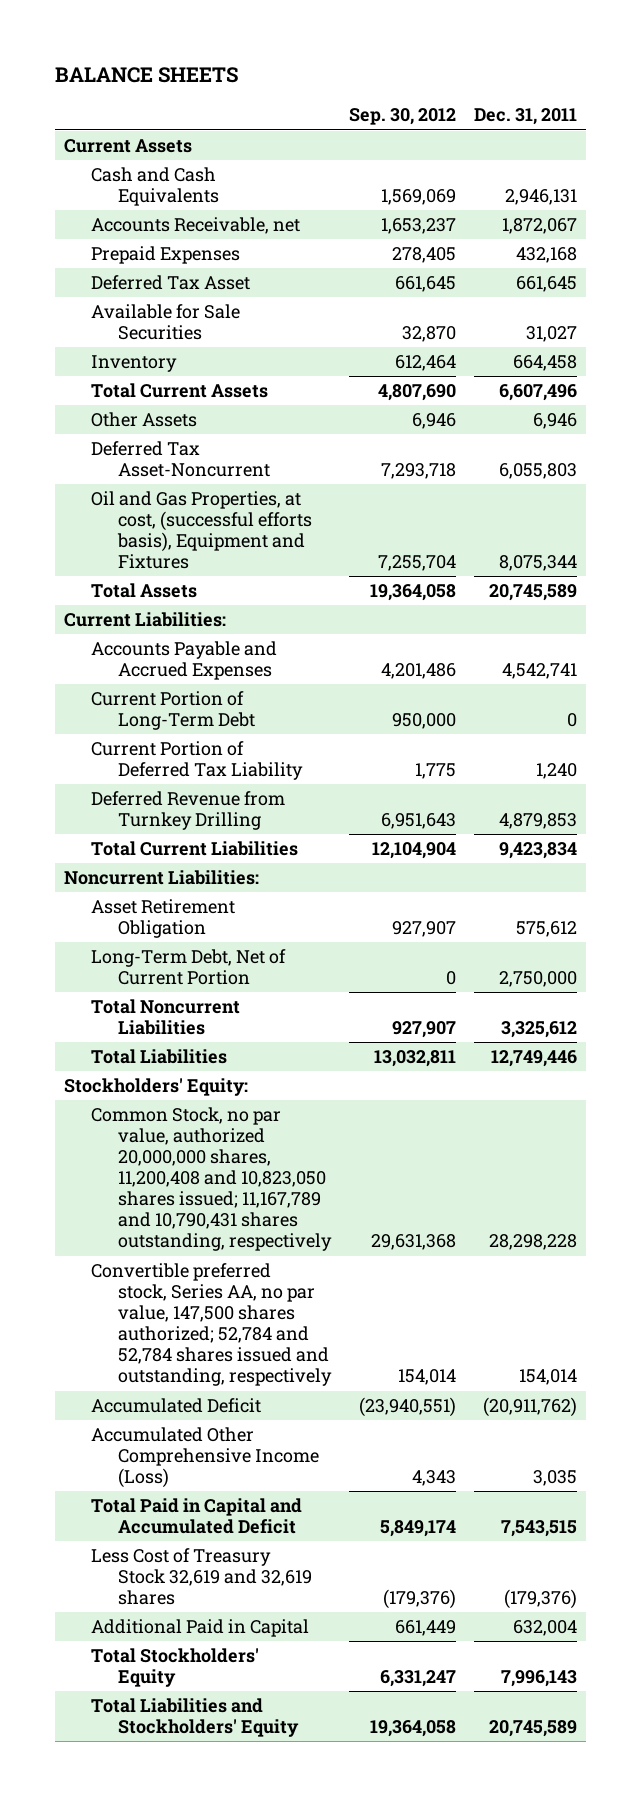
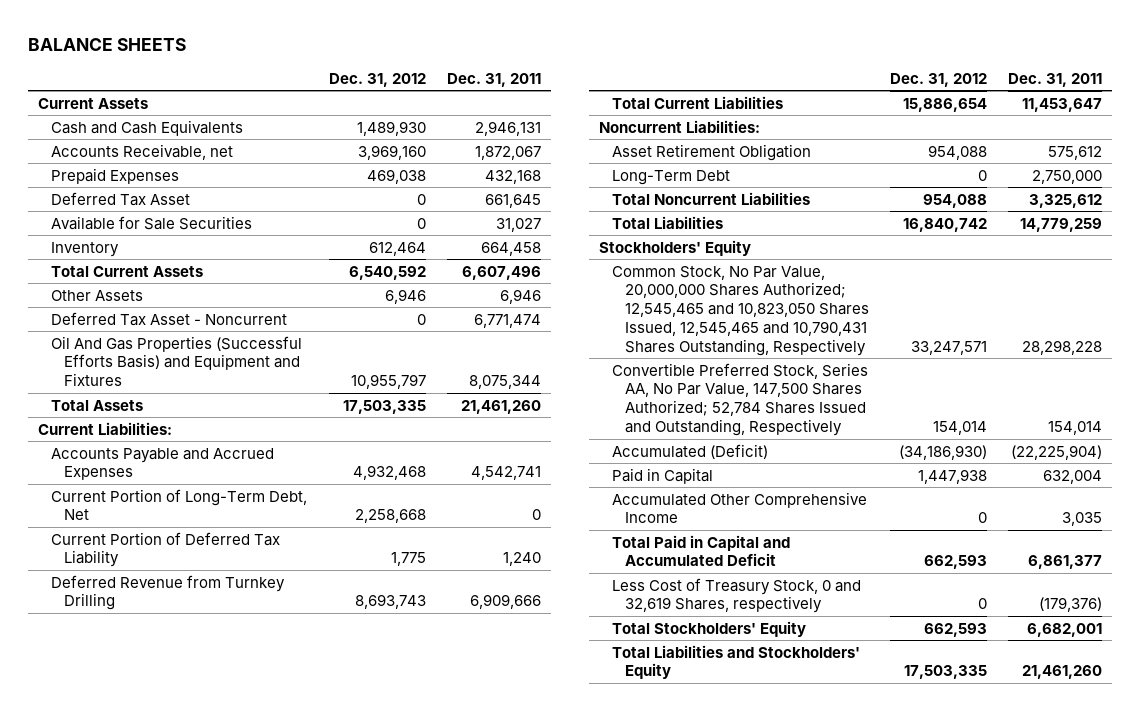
- | Sep. 30, 2012 | Dec. 31, 2011
+ | Dec. 31, 2012 | Dec. 31, 2011
- Deferred Tax Asset-Noncurrent | 7,293,718 | 6,055,803
- Oil and Gas Properties, at cost, (successful efforts basis), Equipment and Fixtures | 7,255,704 | 8,075,344
- Total Assets | 19,364,058 | 20,745,589
+ Deferred Tax Asset - Noncurrent | 0 | 6,771,474
+ Oil And Gas Properties (Successful Efforts Basis) and Equipment and Fixtures | 10,955,797 | 8,075,344
+ Total Assets | 17,503,335 | 21,461,260
- Current Portion of Long-Term Debt | 950,000 | 0
+ Current Portion of Long-Term Debt, Net | 2,258,668 | 0
- Deferred Revenue from Turnkey Drilling | 6,951,643 | 4,879,853
- Total Current Liabilities | 12,104,904 | 9,423,834
+ Deferred Revenue from Turnkey Drilling | 8,693,743 | 6,909,666
+ Total Current Liabilities | 15,886,654 | 11,453,647
- Long-Term Debt, Net of Current Portion | 0 | 2,750,000
+ Long-Term Debt | 0 | 2,750,000
- Total Liabilities | 13,032,811 | 12,749,446
- Stockholders' Equity:
- Common Stock, no par value, authorized 20,000,000 shares, 11,200,408 and 10,823,050 shares issued; 11,167,789 and 10,790,431 shares outstanding, respectively | 29,631,368 | 28,298,228
- Convertible preferred stock, Series AA, no par value, 147,500 shares authorized; 52,784 and 52,784 shares issued and outstanding, respectively | 154,014 | 154,014
- Accumulated Deficit | (23,940,551) | (20,911,762)
- Accumulated Other Comprehensive Income (Loss) | 4,343 | 3,035
- Total Paid in Capital and Accumulated Deficit | 5,849,174 | 7,543,515
- Less Cost of Treasury Stock 32,619 and 32,619 shares | (179,376) | (179,376)
- Additional Paid in Capital | 661,449 | 632,004
- Total Stockholders' Equity | 6,331,247 | 7,996,143
- Total Liabilities and Stockholders' Equity | 19,364,058 | 20,745,589
+ Total Liabilities | 16,840,742 | 14,779,259
+ Stockholders' Equity
+ Common Stock, No Par Value, 20,000,000 Shares Authorized; 12,545,465 and 10,823,050 Shares Issued, 12,545,465 and 10,790,431 Shares Outstanding, Respectively | 33,247,571 | 28,298,228
+ Convertible Preferred Stock, Series AA, No Par Value, 147,500 Shares Authorized; 52,784 Shares Issued and Outstanding, Respectively | 154,014 | 154,014
+ Accumulated (Deficit) | (34,186,930) | (22,225,904)
+ Paid in Capital | 1,447,938 | 632,004
+ Accumulated Other Comprehensive Income | 0 | 3,035
+ Total Paid in Capital and Accumulated Deficit | 662,593 | 6,861,377
+ Less Cost of Treasury Stock, 0 and 32,619 Shares, respectively | 0 | (179,376)
+ Total Stockholders' Equity | 662,593 | 6,682,001
+ Total Liabilities and Stockholders' Equity | 17,503,335 | 21,461,260

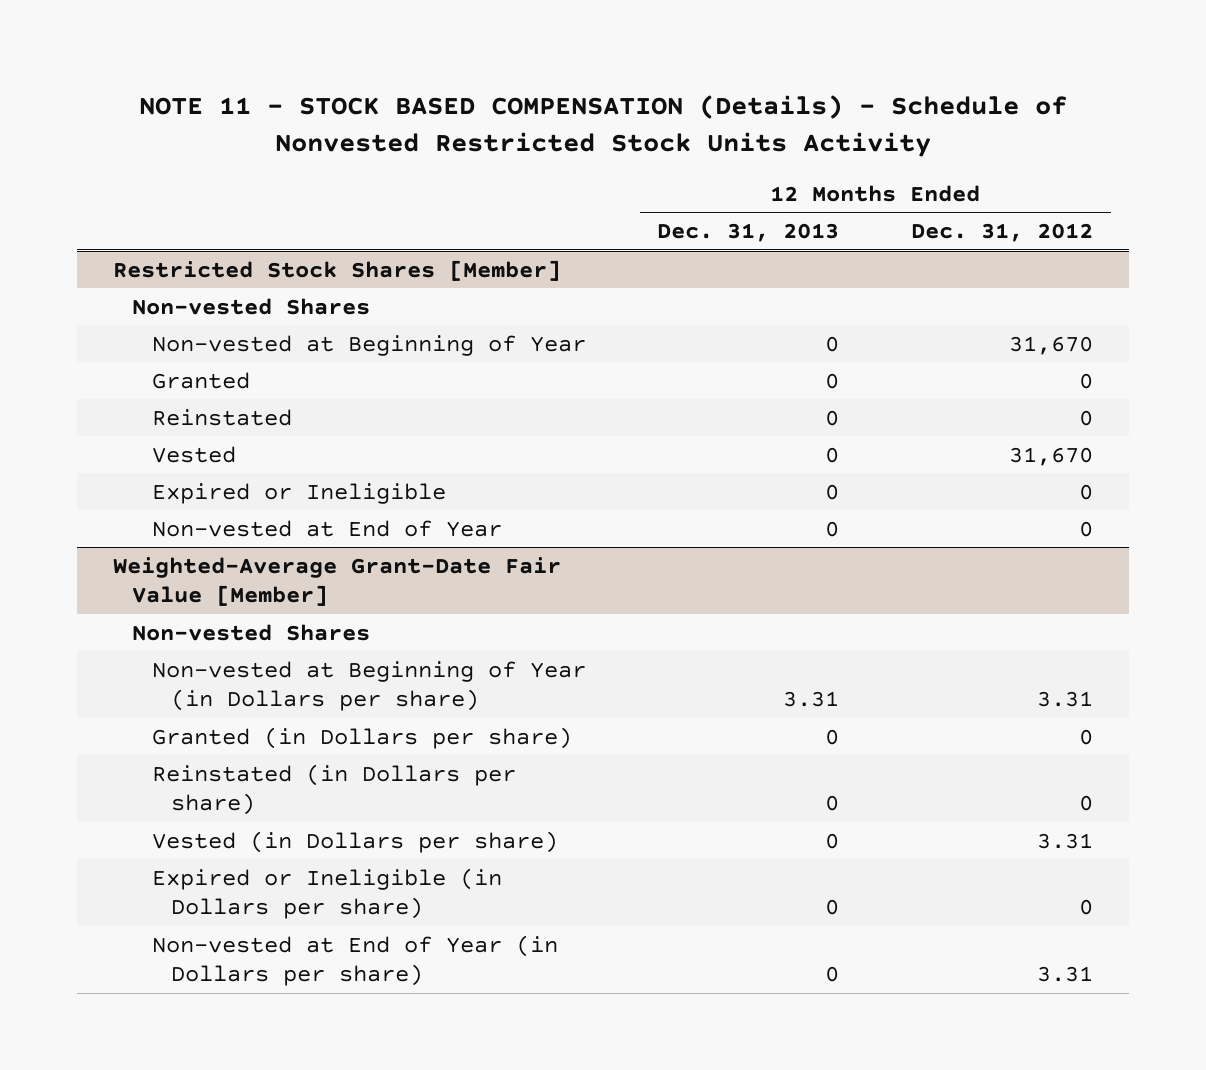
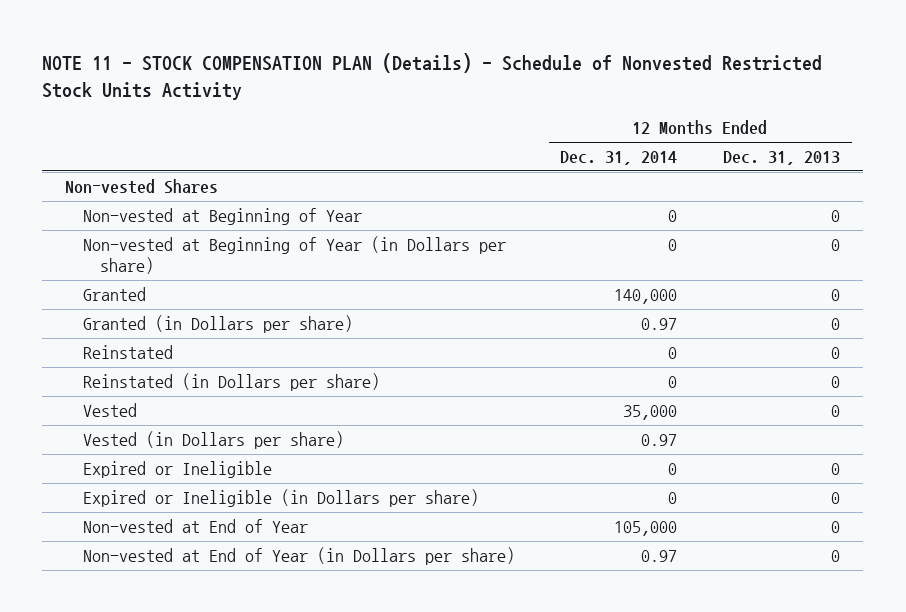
- NOTE 11 - STOCK BASED COMPENSATION (Details) - Schedule of Nonvested Restricted Stock Units Activity
+ NOTE 11 - STOCK COMPENSATION PLAN (Details) - Schedule of Nonvested Restricted Stock Units Activity
- | 12 Months Ended Dec. 31, 2013 | 12 Months Ended Dec. 31, 2012
+ | 12 Months Ended Dec. 31, 2014 | 12 Months Ended Dec. 31, 2013
- Restricted Stock Shares [Member]
+ Non-vested at Beginning of Year (in Dollars per share) | 0 | 0
+ Granted (in Dollars per share) | 0.97 | 0
+ Reinstated (in Dollars per share) | 0 | 0
+ Vested (in Dollars per share) | 0.97 |
- Non-vested at End of Year | 0 | 0
- Weighted-Average Grant-Date Fair Value [Member]
- Non-vested Shares
- Non-vested at Beginning of Year (in Dollars per share) | 3.31 | 3.31
- Granted (in Dollars per share) | 0 | 0
- Reinstated (in Dollars per share) | 0 | 0
- Vested (in Dollars per share) | 0 | 3.31
+ Non-vested at End of Year | 105,000 | 0

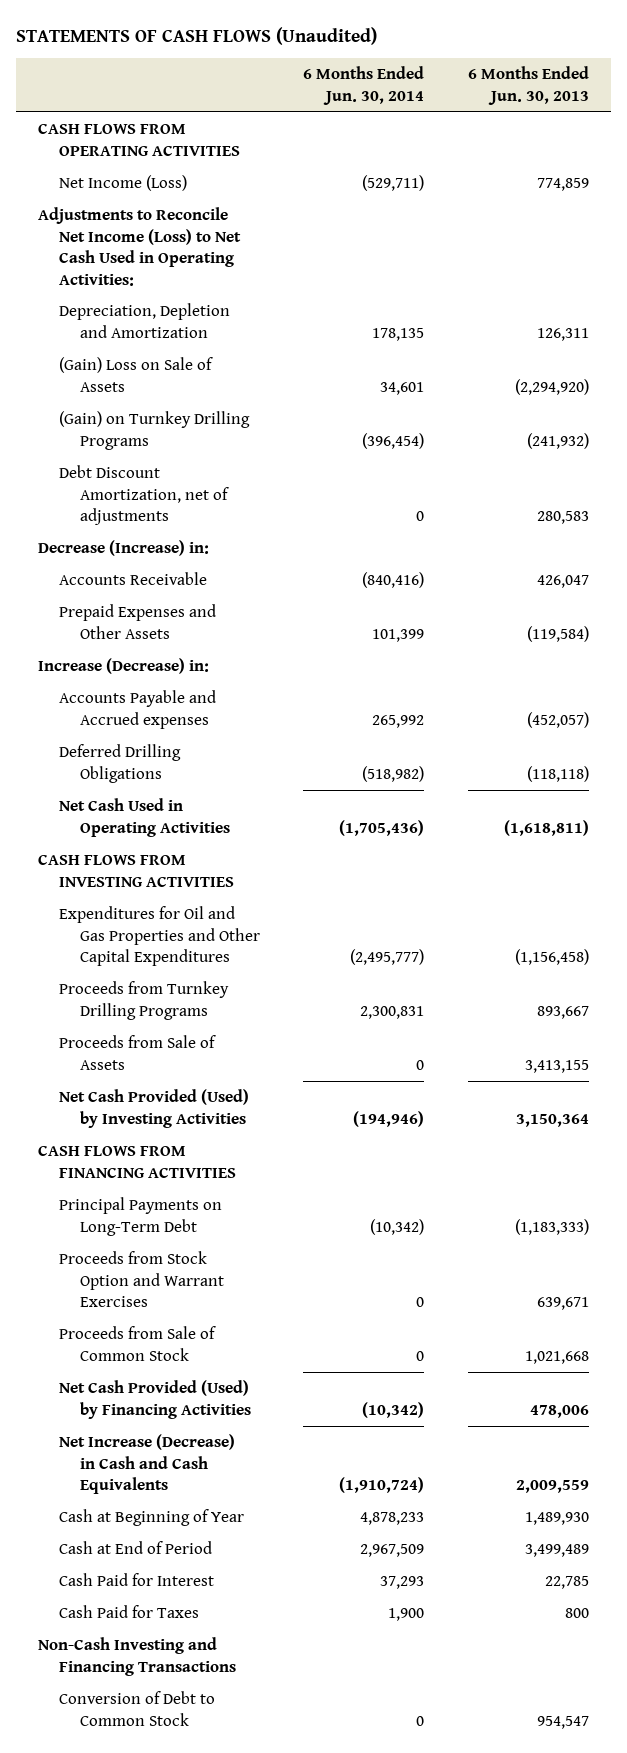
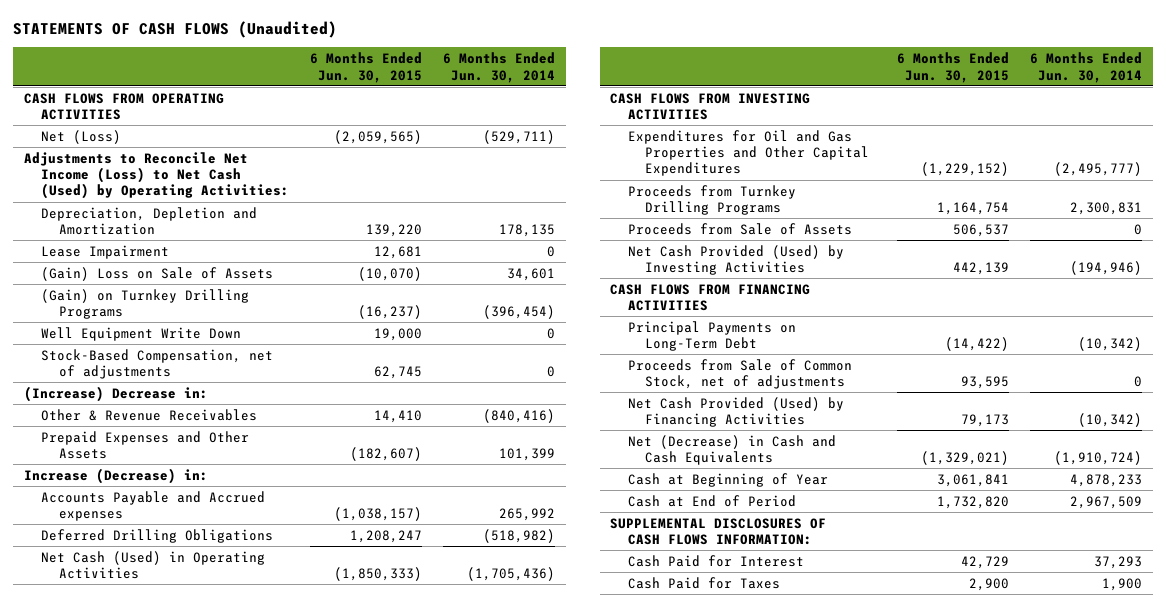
- | 6 Months Ended Jun. 30, 2014 | 6 Months Ended Jun. 30, 2013
+ | 6 Months Ended Jun. 30, 2015 | 6 Months Ended Jun. 30, 2014
- Net Income (Loss) | (529,711) | 774,859
- Adjustments to Reconcile Net Income (Loss) to Net Cash Used in Operating Activities:
+ Net (Loss) | (2,059,565) | (529,711)
+ Adjustments to Reconcile Net Income (Loss) to Net Cash (Used) by Operating Activities:
+ Lease Impairment | 12,681 | 0
- Debt Discount Amortization, net of adjustments | 0 | 280,583
- Decrease (Increase) in:
- Accounts Receivable | (840,416) | 426,047
+ Well Equipment Write Down | 19,000 | 0
+ Stock-Based Compensation, net of adjustments | 62,745 | 0
+ (Increase) Decrease in:
+ Other & Revenue Receivables | 14,410 | (840,416)
- Net Cash Used in Operating Activities | (1,705,436) | (1,618,811)
+ Net Cash (Used) in Operating Activities | (1,850,333) | (1,705,436)
- Proceeds from Stock Option and Warrant Exercises | 0 | 639,671
- Proceeds from Sale of Common Stock | 0 | 1,021,668
+ Proceeds from Sale of Common Stock, net of adjustments | 93,595 | 0
- Net Increase (Decrease) in Cash and Cash Equivalents | (1,910,724) | 2,009,559
+ Net (Decrease) in Cash and Cash Equivalents | (1,329,021) | (1,910,724)
+ SUPPLEMENTAL DISCLOSURES OF CASH FLOWS INFORMATION:
- Non-Cash Investing and Financing Transactions
- Conversion of Debt to Common Stock | 0 | 954,547

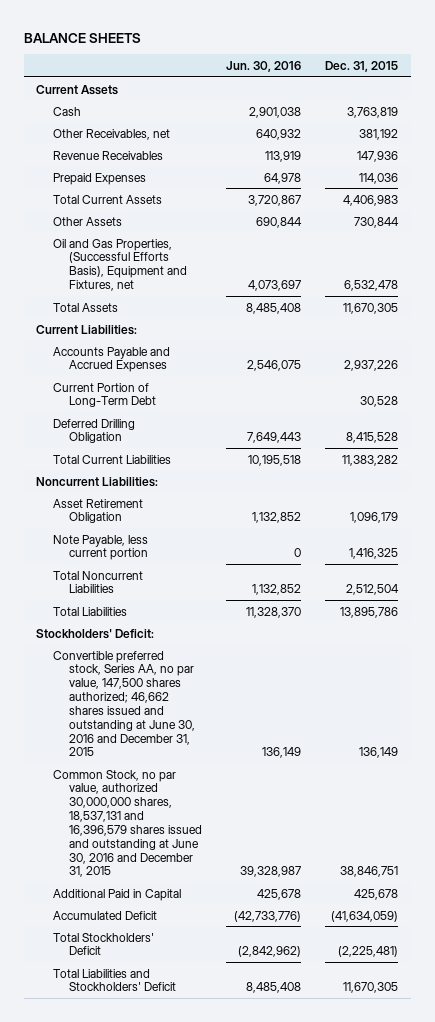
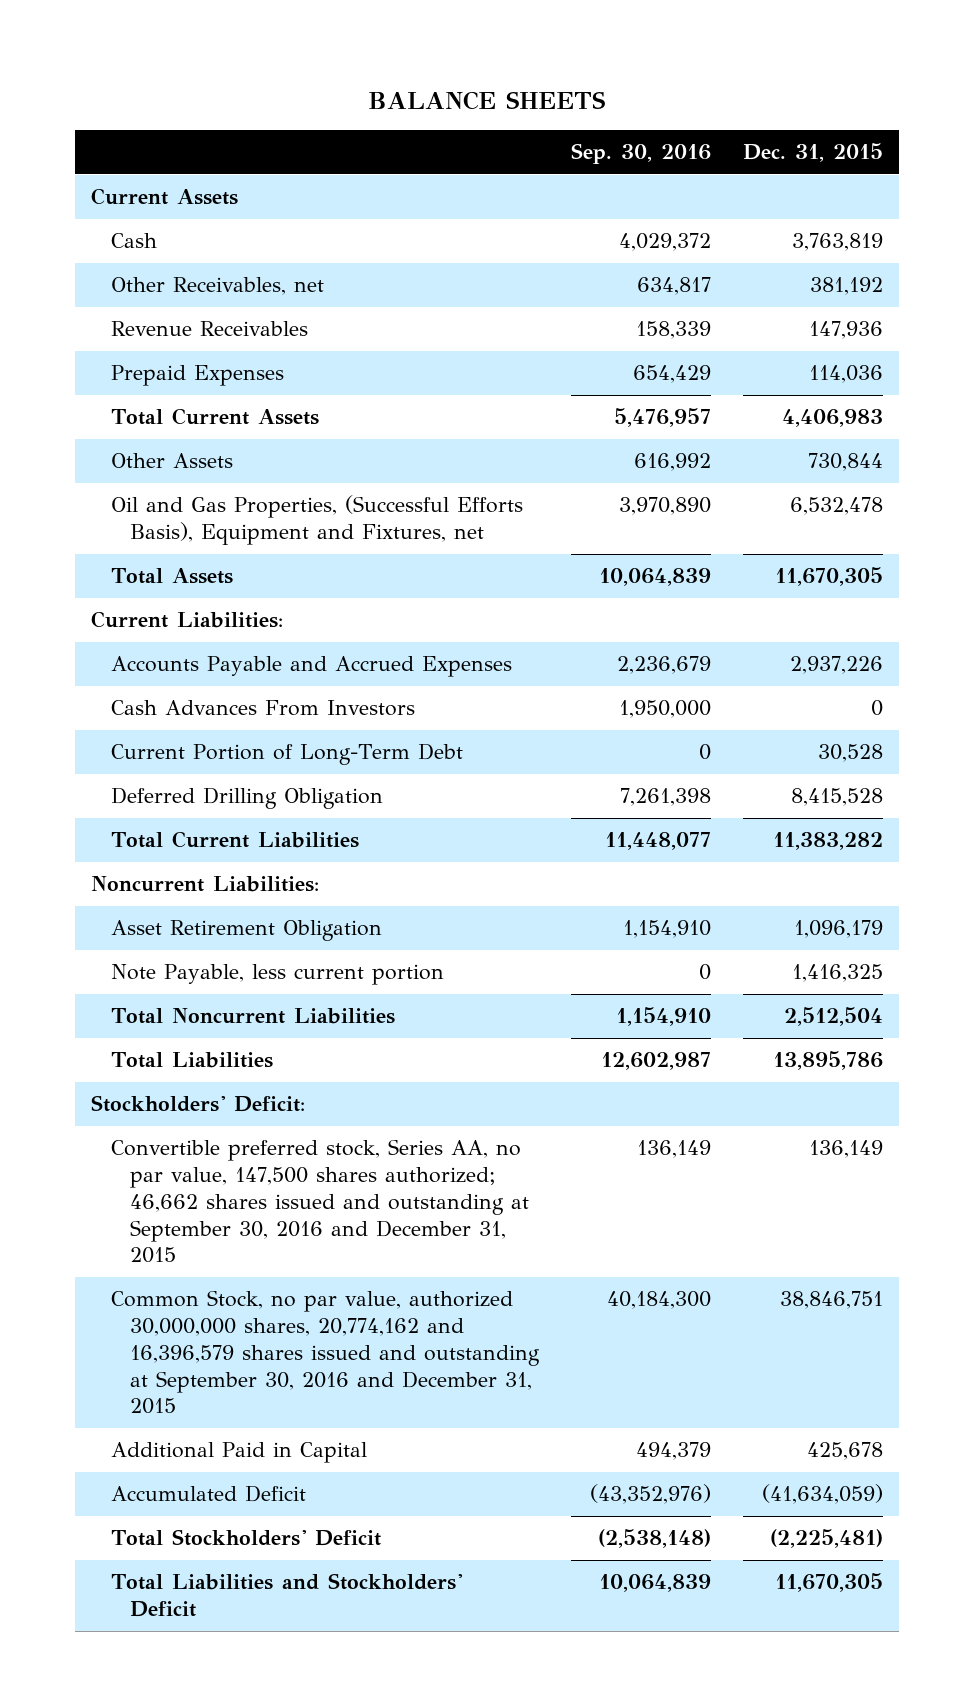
- | Jun. 30, 2016 | Dec. 31, 2015
+ | Sep. 30, 2016 | Dec. 31, 2015
+ Cash Advances From Investors | 1,950,000 | 0
- Convertible preferred stock, Series AA, no par value, 147,500 shares authorized; 46,662 shares issued and outstanding at June 30, 2016 and December 31, 2015 | 136,149 | 136,149
- Common Stock, no par value, authorized 30,000,000 shares, 18,537,131 and 16,396,579 shares issued and outstanding at June 30, 2016 and December 31, 2015 | 39,328,987 | 38,846,751
+ Convertible preferred stock, Series AA, no par value, 147,500 shares authorized; 46,662 shares issued and outstanding at September 30, 2016 and December 31, 2015 | 136,149 | 136,149
+ Common Stock, no par value, authorized 30,000,000 shares, 20,774,162 and 16,396,579 shares issued and outstanding at September 30, 2016 and December 31, 2015 | 40,184,300 | 38,846,751

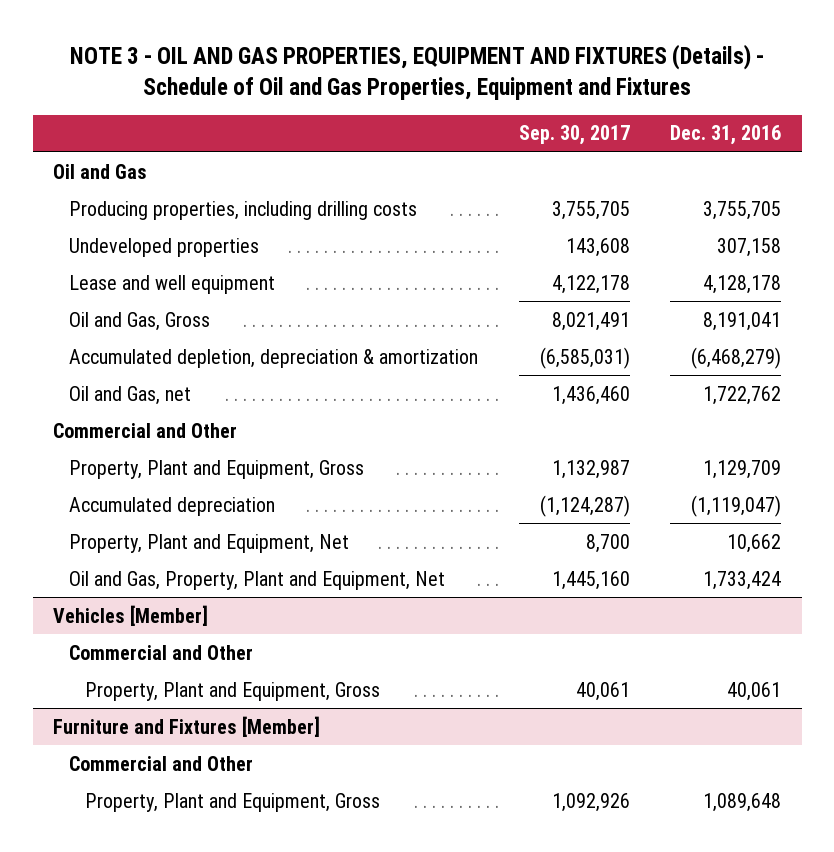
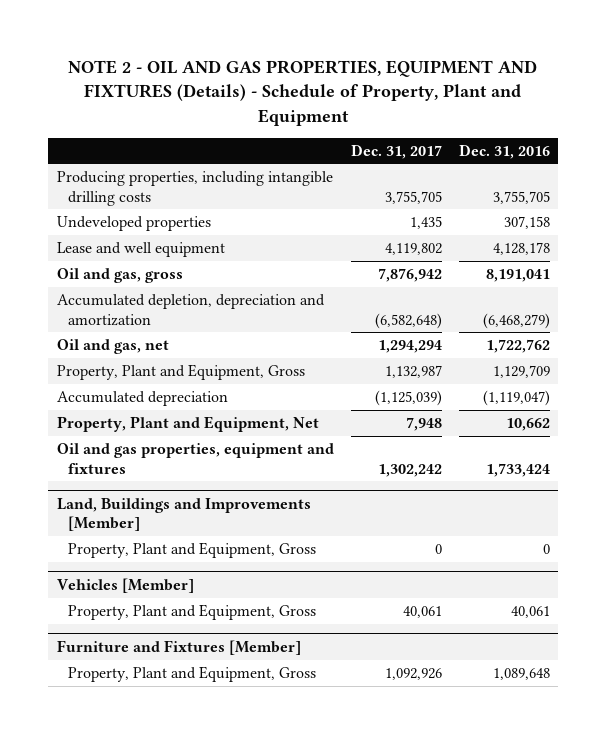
- NOTE 3 - OIL AND GAS PROPERTIES, EQUIPMENT AND FIXTURES (Details) - Schedule of Oil and Gas Properties, Equipment and Fixtures
+ NOTE 2 - OIL AND GAS PROPERTIES, EQUIPMENT AND FIXTURES (Details) - Schedule of Property, Plant and Equipment
- | Sep. 30, 2017 | Dec. 31, 2016
+ | Dec. 31, 2017 | Dec. 31, 2016
- Oil and Gas
- Producing properties, including drilling costs | 3,755,705 | 3,755,705
+ Producing properties, including intangible drilling costs | 3,755,705 | 3,755,705
- Oil and Gas, Gross | 8,021,491 | 8,191,041
- Accumulated depletion, depreciation & amortization | (6,585,031) | (6,468,279)
- Oil and Gas, net | 1,436,460 | 1,722,762
- Commercial and Other
+ Oil and gas, gross | 7,876,942 | 8,191,041
+ Accumulated depletion, depreciation and amortization | (6,582,648) | (6,468,279)
+ Oil and gas, net | 1,294,294 | 1,722,762
- Oil and Gas, Property, Plant and Equipment, Net | 1,445,160 | 1,733,424
+ Oil and gas properties, equipment and fixtures | 1,302,242 | 1,733,424
+ Land, Buildings and Improvements [Member]
+ Property, Plant and Equipment, Gross | 0 | 0
@ Vehicles [Member]
- Commercial and Other
@ Furniture and Fixtures [Member]
- Commercial and Other

